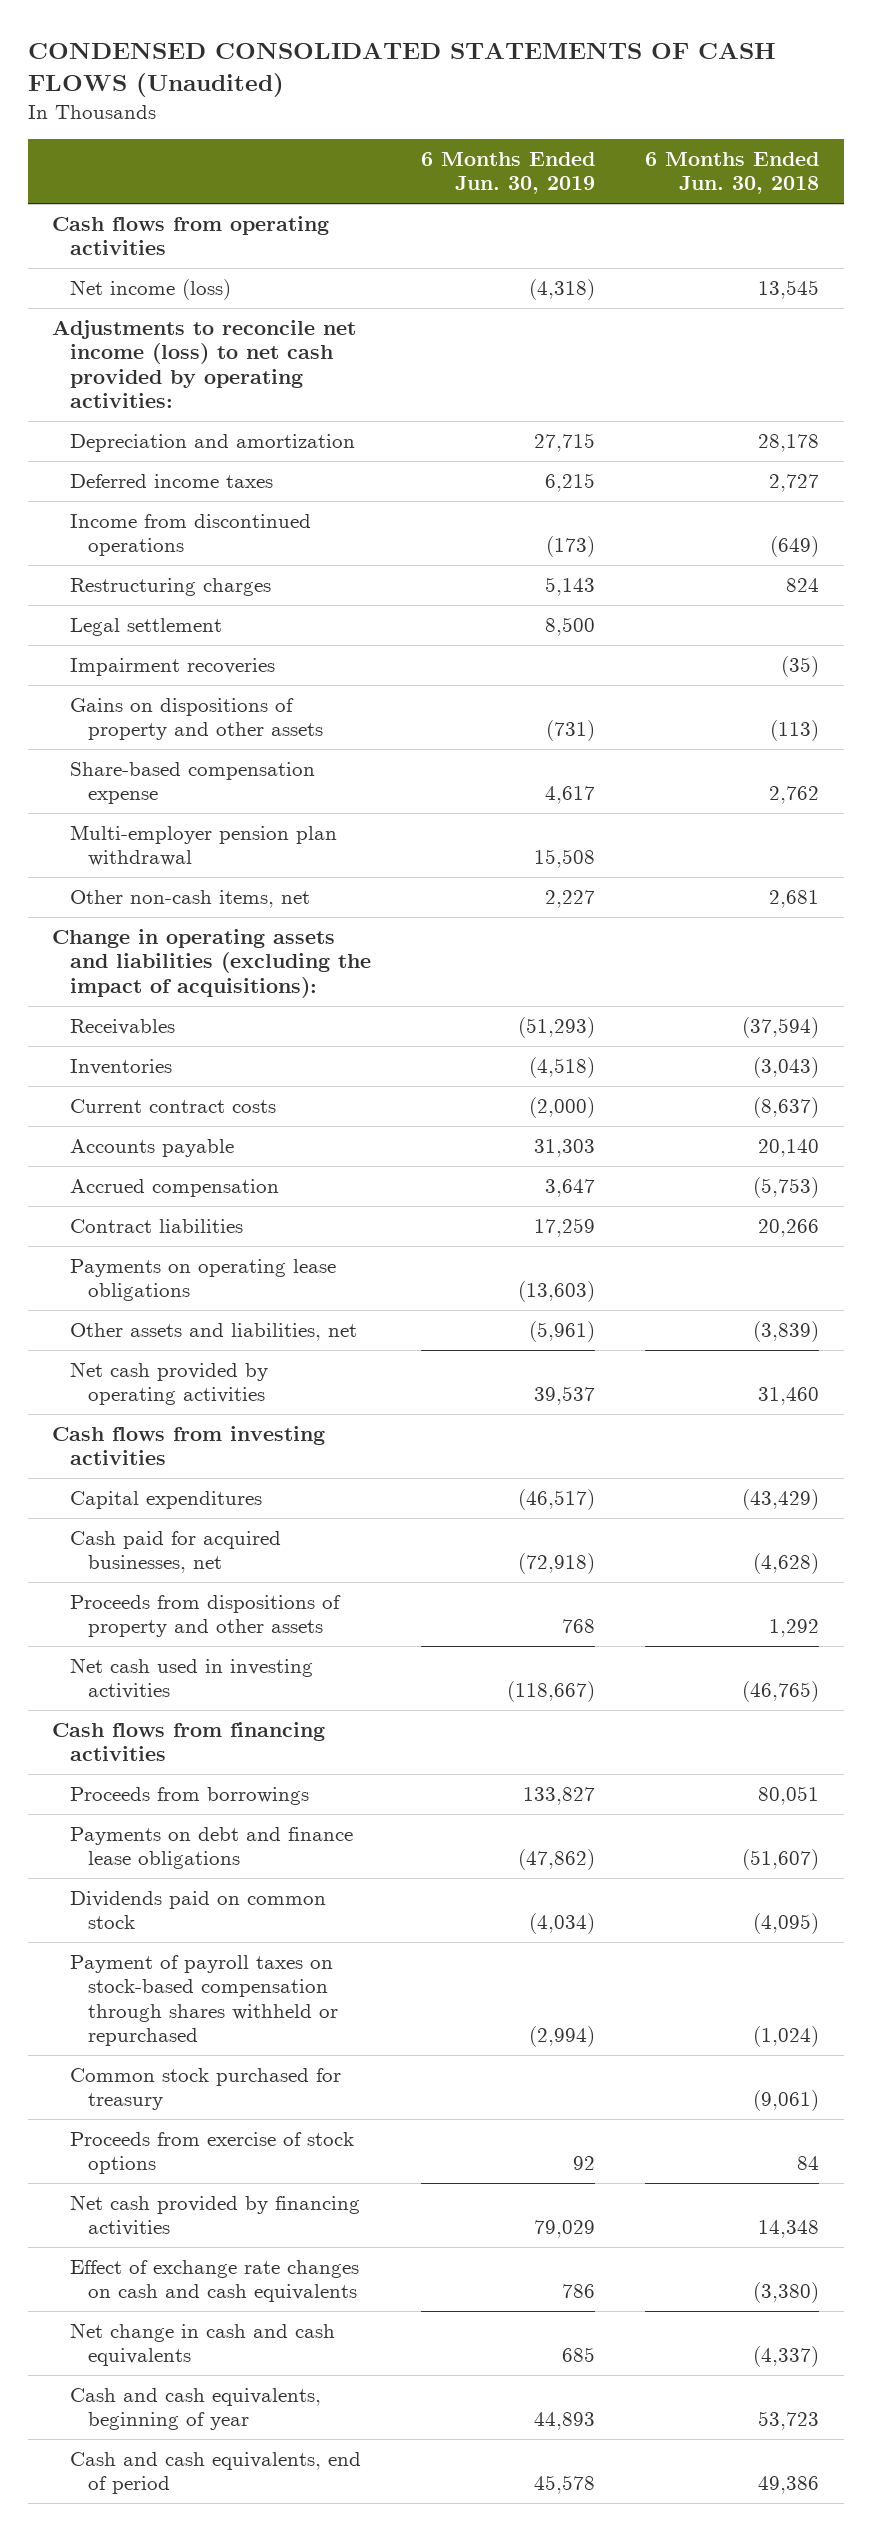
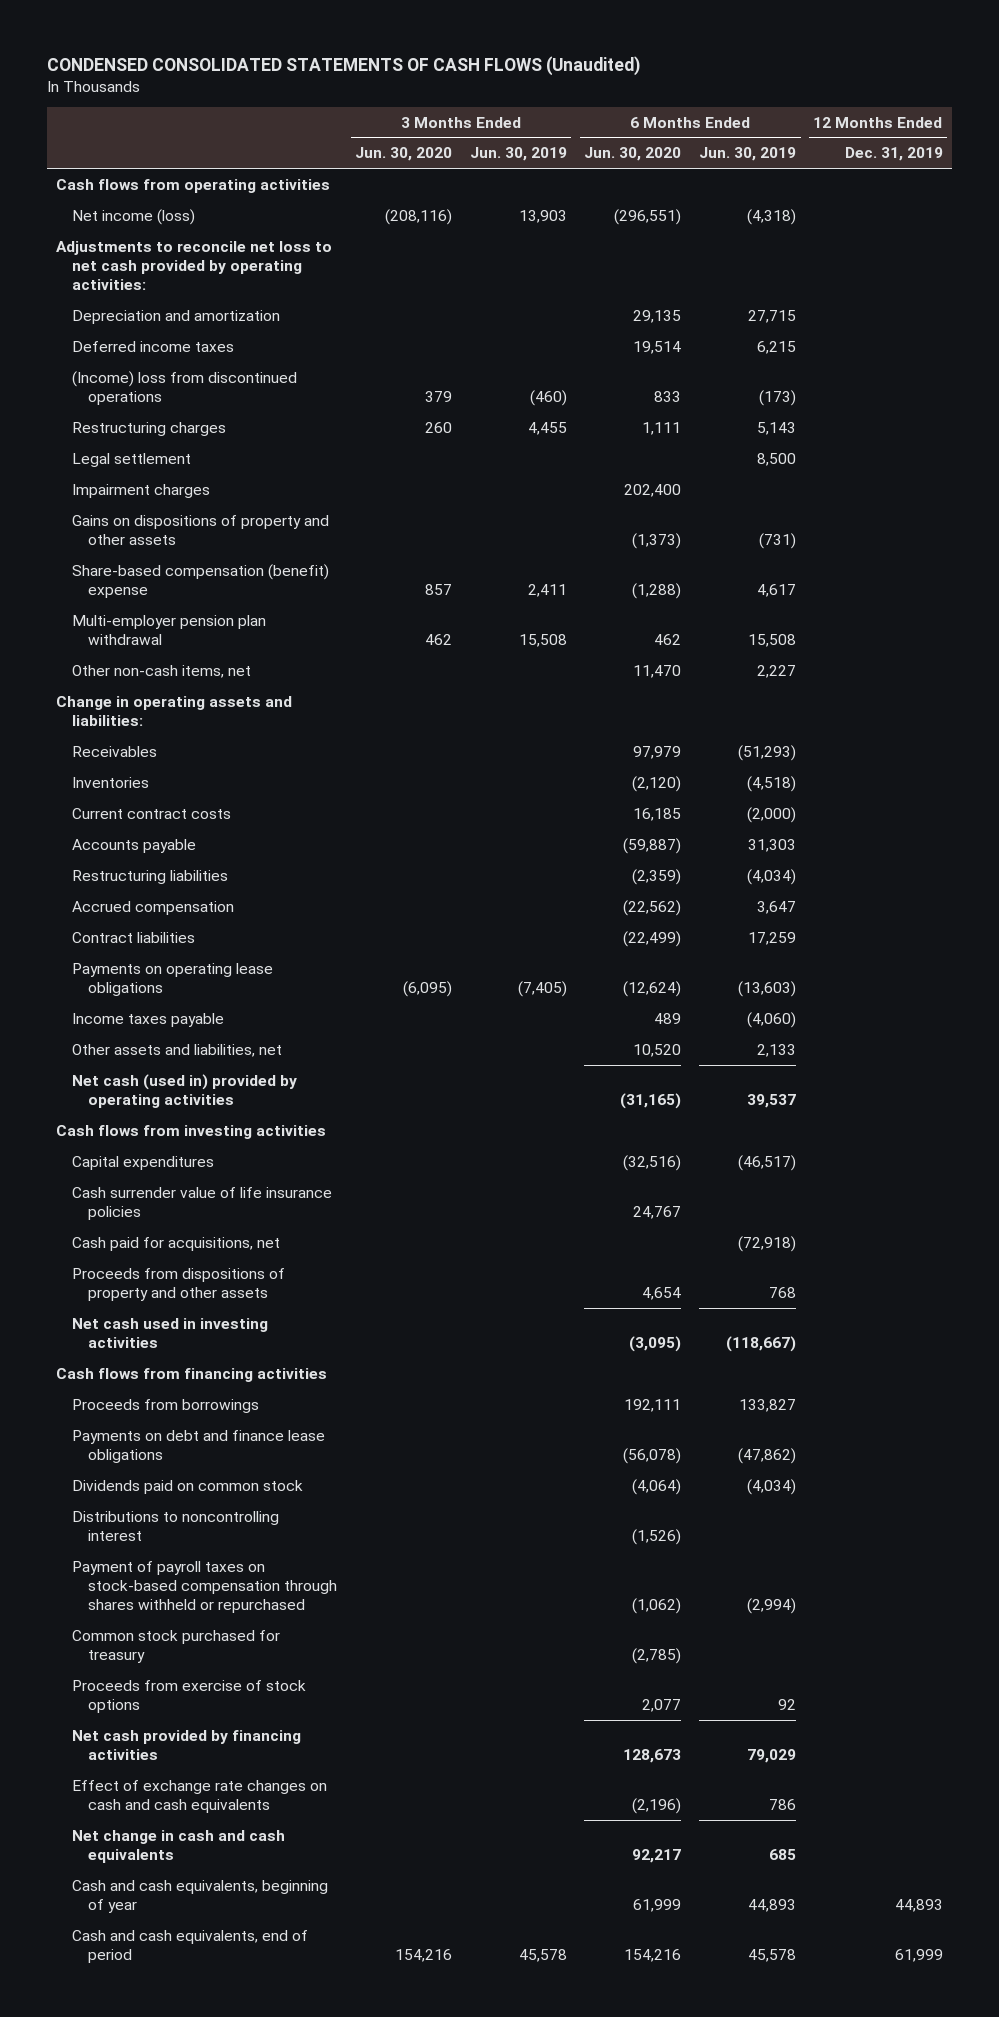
- | 6 Months Ended Jun. 30, 2019 | 6 Months Ended Jun. 30, 2018
+ | 3 Months Ended Jun. 30, 2020 | 3 Months Ended Jun. 30, 2019 | 6 Months Ended Jun. 30, 2020 | 6 Months Ended Jun. 30, 2019 | 12 Months Ended Dec. 31, 2019
- Adjustments to reconcile net income (loss) to net cash provided by operating activities:
+ Adjustments to reconcile net loss to net cash provided by operating activities:
- Income from discontinued operations | (173) | (649)
+ (Income) loss from discontinued operations | 379 | (460) | 833 | (173) |
- Impairment recoveries | | (35)
+ Impairment charges | | | 202,400 | |
- Share-based compensation expense | 4,617 | 2,762
+ Share-based compensation (benefit) expense | 857 | 2,411 | (1,288) | 4,617 |
- Change in operating assets and liabilities (excluding the impact of acquisitions):
+ Change in operating assets and liabilities:
+ Restructuring liabilities | | | (2,359) | (4,034) |
- Other assets and liabilities, net | (5,961) | (3,839)
- Net cash provided by operating activities | 39,537 | 31,460
+ Income taxes payable | | | 489 | (4,060) |
+ Other assets and liabilities, net | | | 10,520 | 2,133 |
+ Net cash (used in) provided by operating activities | | | (31,165) | 39,537 |
- Cash paid for acquired businesses, net | (72,918) | (4,628)
+ Cash surrender value of life insurance policies | | | 24,767 | |
+ Cash paid for acquisitions, net | | | | (72,918) |
+ Distributions to noncontrolling interest | | | (1,526) | |

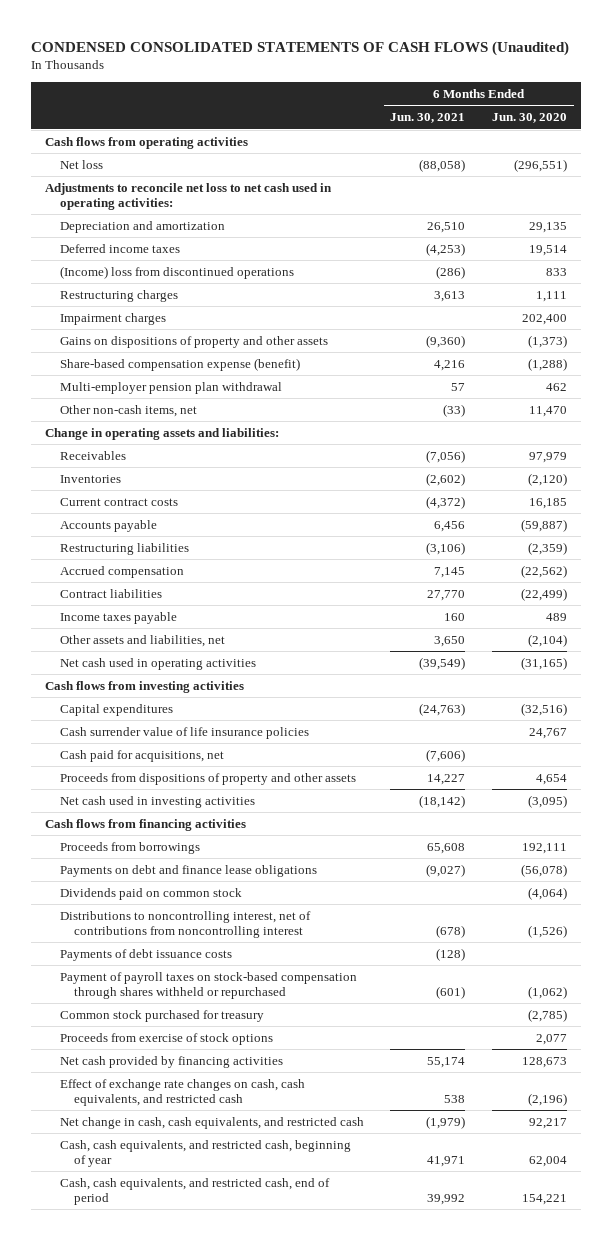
- | 3 Months Ended Jun. 30, 2020 | 3 Months Ended Jun. 30, 2019 | 6 Months Ended Jun. 30, 2020 | 6 Months Ended Jun. 30, 2019 | 12 Months Ended Dec. 31, 2019
+ | 6 Months Ended Jun. 30, 2021 | 6 Months Ended Jun. 30, 2020
- Net income (loss) | (208,116) | 13,903 | (296,551) | (4,318) |
- Adjustments to reconcile net loss to net cash provided by operating activities:
+ Net loss | (88,058) | (296,551)
+ Adjustments to reconcile net loss to net cash used in operating activities:
- Legal settlement | | | | 8,500 |
- Share-based compensation (benefit) expense | 857 | 2,411 | (1,288) | 4,617 |
+ Share-based compensation expense (benefit) | 4,216 | (1,288)
- Payments on operating lease obligations | (6,095) | (7,405) | (12,624) | (13,603) |
- Other assets and liabilities, net | | | 10,520 | 2,133 |
- Net cash (used in) provided by operating activities | | | (31,165) | 39,537 |
+ Other assets and liabilities, net | 3,650 | (2,104)
+ Net cash used in operating activities | (39,549) | (31,165)
- Distributions to noncontrolling interest | | | (1,526) | |
+ Distributions to noncontrolling interest, net of contributions from noncontrolling interest | (678) | (1,526)
+ Payments of debt issuance costs | (128) |
- Effect of exchange rate changes on cash and cash equivalents | | | (2,196) | 786 |
- Net change in cash and cash equivalents | | | 92,217 | 685 |
- Cash and cash equivalents, beginning of year | | | 61,999 | 44,893 | 44,893
- Cash and cash equivalents, end of period | 154,216 | 45,578 | 154,216 | 45,578 | 61,999
+ Effect of exchange rate changes on cash, cash equivalents, and restricted cash | 538 | (2,196)
+ Net change in cash, cash equivalents, and restricted cash | (1,979) | 92,217
+ Cash, cash equivalents, and restricted cash, beginning of year | 41,971 | 62,004
+ Cash, cash equivalents, and restricted cash, end of period | 39,992 | 154,221

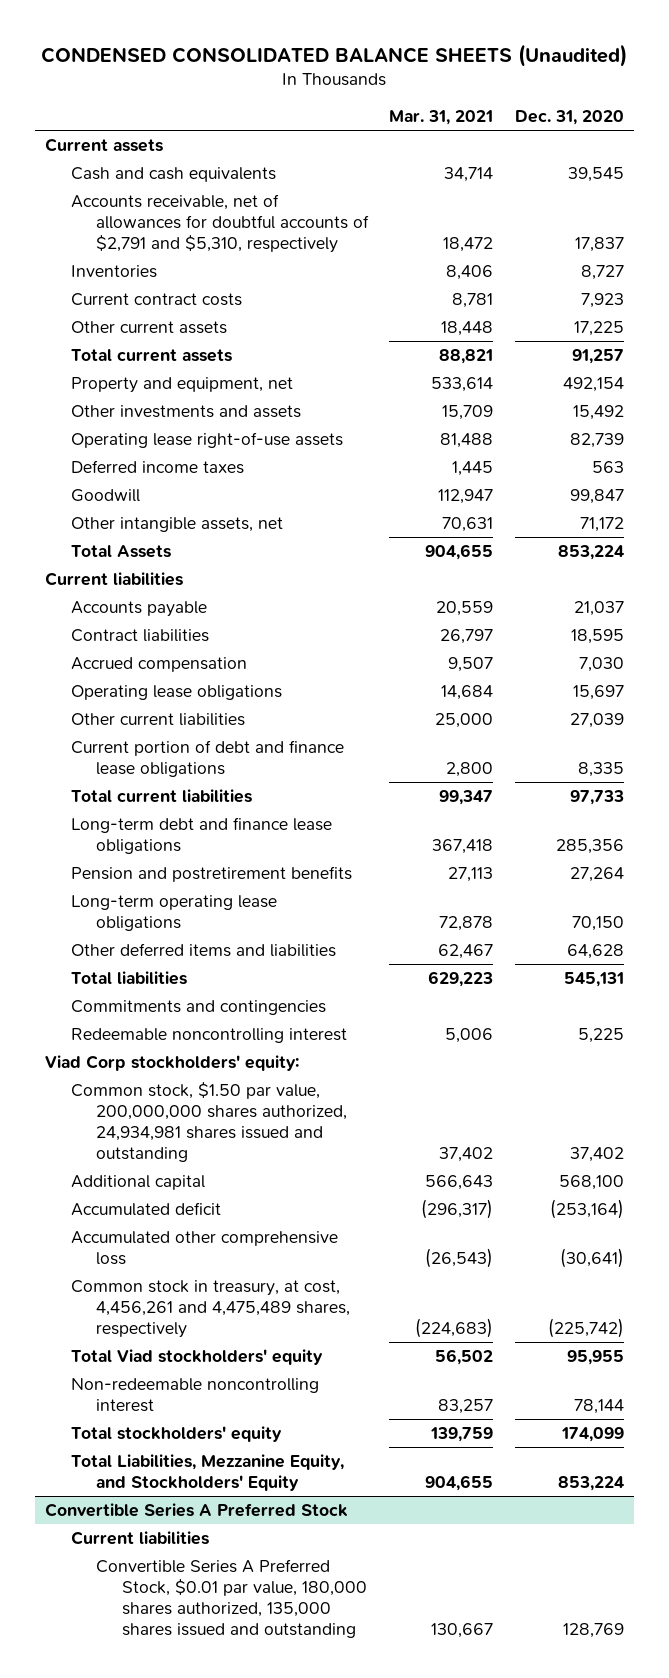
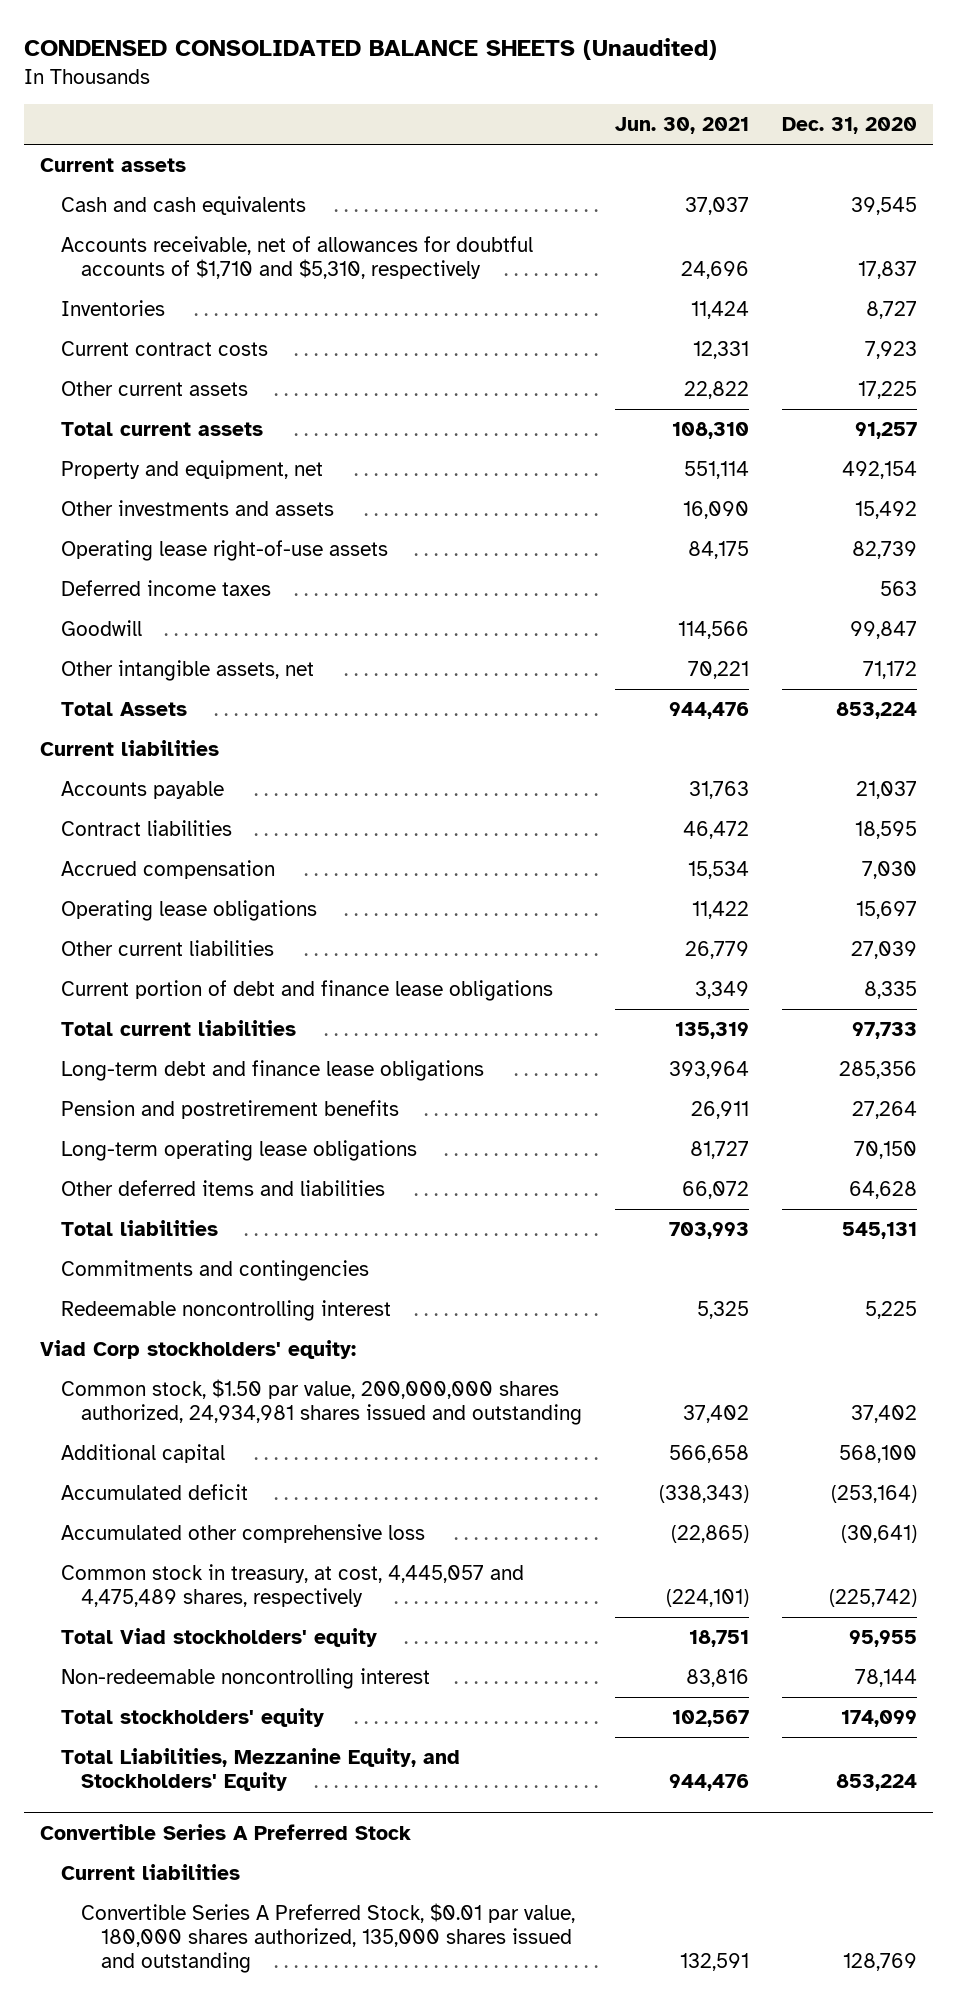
- | Mar. 31, 2021 | Dec. 31, 2020
+ | Jun. 30, 2021 | Dec. 31, 2020
- Accounts receivable, net of allowances for doubtful accounts of $2,791 and $5,310, respectively | 18,472 | 17,837
+ Accounts receivable, net of allowances for doubtful accounts of $1,710 and $5,310, respectively | 24,696 | 17,837
- Common stock in treasury, at cost, 4,456,261 and 4,475,489 shares, respectively | (224,683) | (225,742)
+ Common stock in treasury, at cost, 4,445,057 and 4,475,489 shares, respectively | (224,101) | (225,742)

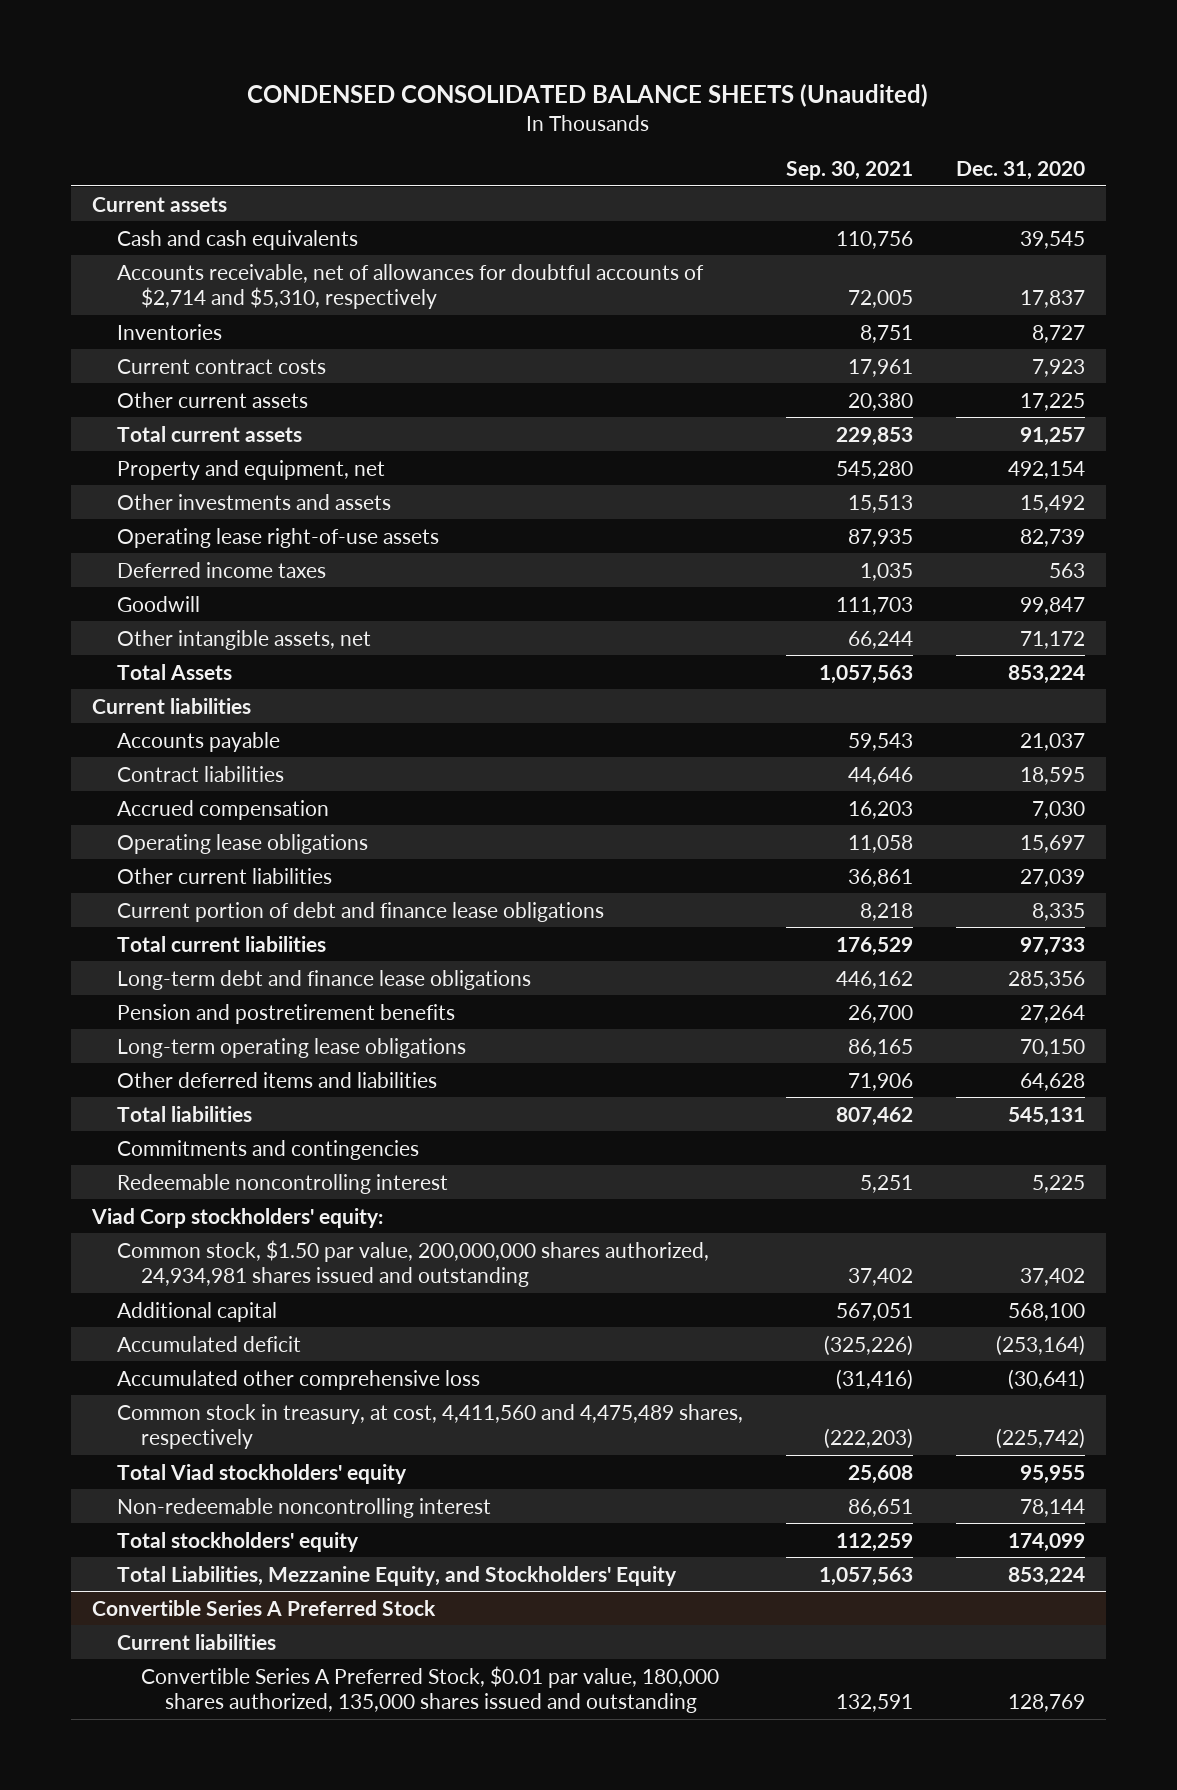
- | Jun. 30, 2021 | Dec. 31, 2020
+ | Sep. 30, 2021 | Dec. 31, 2020
- Accounts receivable, net of allowances for doubtful accounts of $1,710 and $5,310, respectively | 24,696 | 17,837
+ Accounts receivable, net of allowances for doubtful accounts of $2,714 and $5,310, respectively | 72,005 | 17,837
- Common stock in treasury, at cost, 4,445,057 and 4,475,489 shares, respectively | (224,101) | (225,742)
+ Common stock in treasury, at cost, 4,411,560 and 4,475,489 shares, respectively | (222,203) | (225,742)

